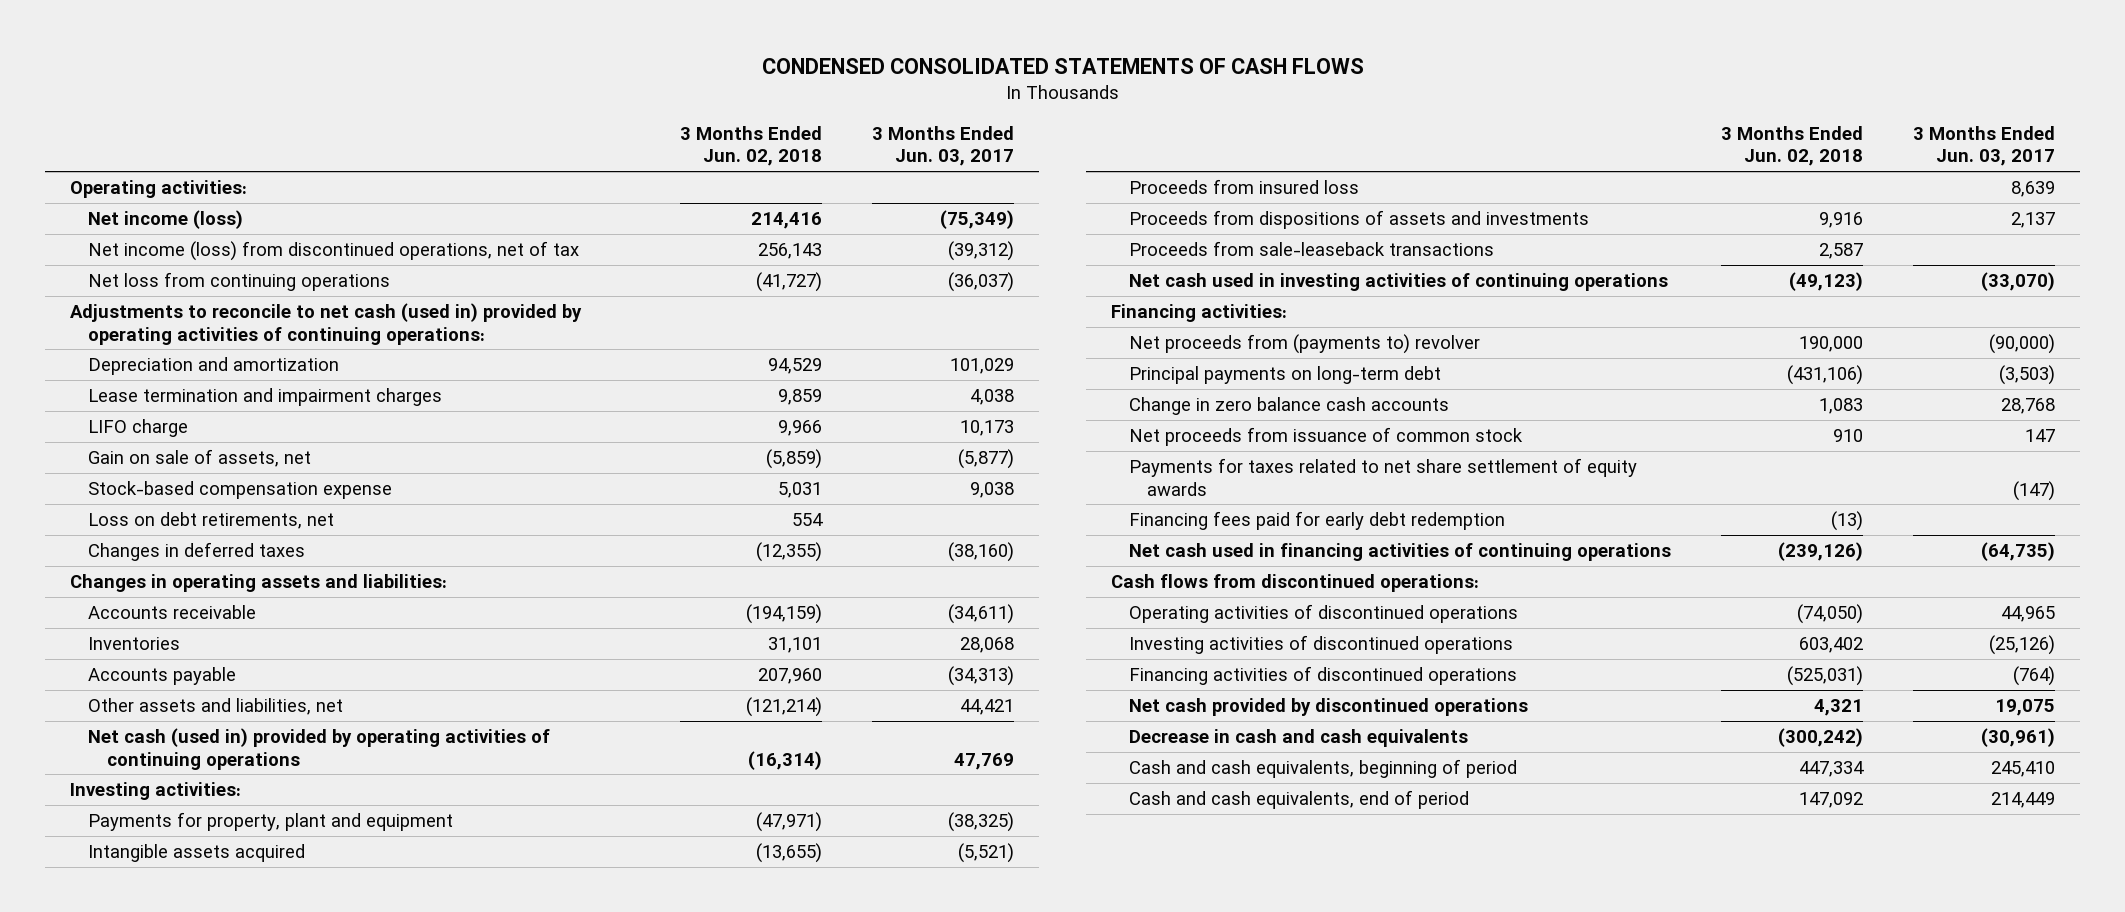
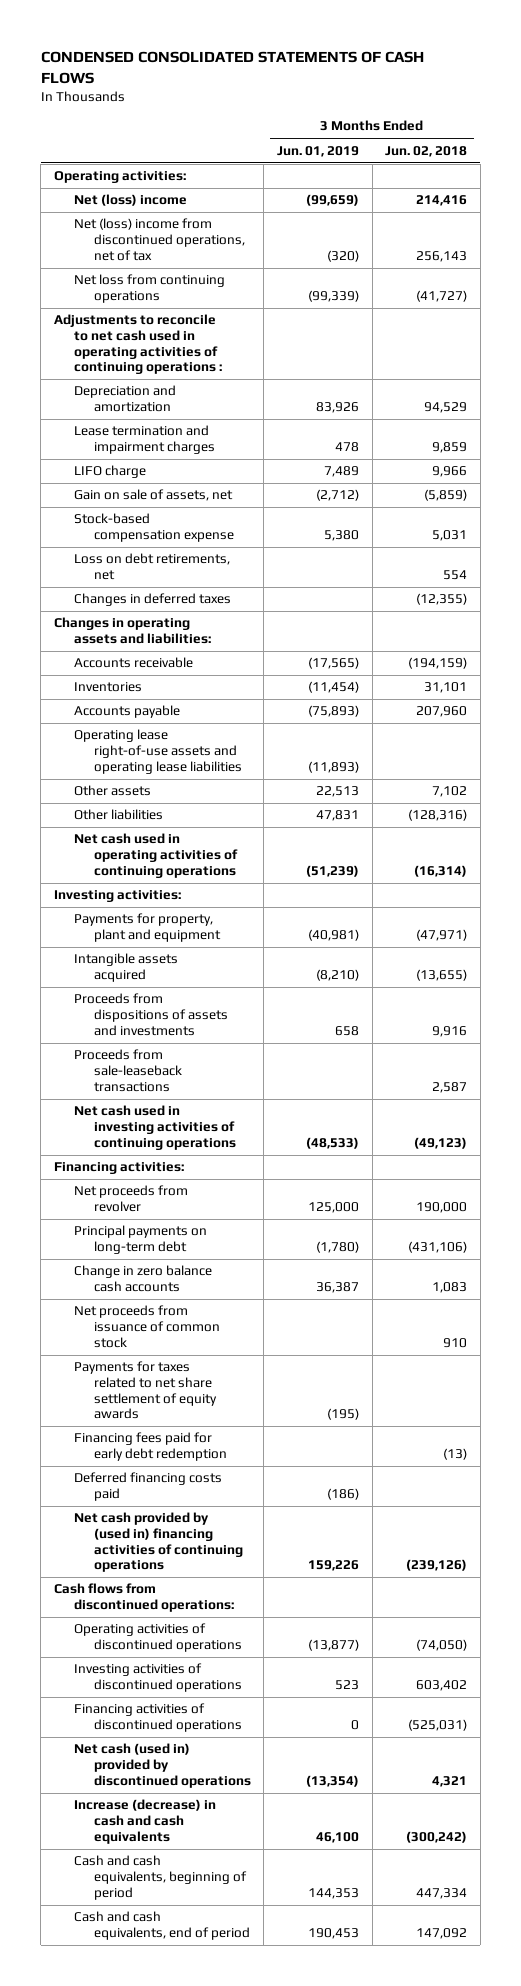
- | 3 Months Ended Jun. 02, 2018 | 3 Months Ended Jun. 03, 2017
+ | 3 Months Ended Jun. 01, 2019 | 3 Months Ended Jun. 02, 2018
- Net income (loss) | 214,416 | (75,349)
- Net income (loss) from discontinued operations, net of tax | 256,143 | (39,312)
+ Net (loss) income | (99,659) | 214,416
+ Net (loss) income from discontinued operations, net of tax | (320) | 256,143
- Adjustments to reconcile to net cash (used in) provided by operating activities of continuing operations:
+ Adjustments to reconcile to net cash used in operating activities of continuing operations :
- Other assets and liabilities, net | (121,214) | 44,421
- Net cash (used in) provided by operating activities of continuing operations | (16,314) | 47,769
+ Operating lease right-of-use assets and operating lease liabilities | (11,893) |
+ Other assets | 22,513 | 7,102
+ Other liabilities | 47,831 | (128,316)
+ Net cash used in operating activities of continuing operations | (51,239) | (16,314)
- Proceeds from insured loss | | 8,639
- Net proceeds from (payments to) revolver | 190,000 | (90,000)
+ Net proceeds from revolver | 125,000 | 190,000
- Net cash used in financing activities of continuing operations | (239,126) | (64,735)
+ Deferred financing costs paid | (186) |
+ Net cash provided by (used in) financing activities of continuing operations | 159,226 | (239,126)
- Net cash provided by discontinued operations | 4,321 | 19,075
- Decrease in cash and cash equivalents | (300,242) | (30,961)
+ Net cash (used in) provided by discontinued operations | (13,354) | 4,321
+ Increase (decrease) in cash and cash equivalents | 46,100 | (300,242)

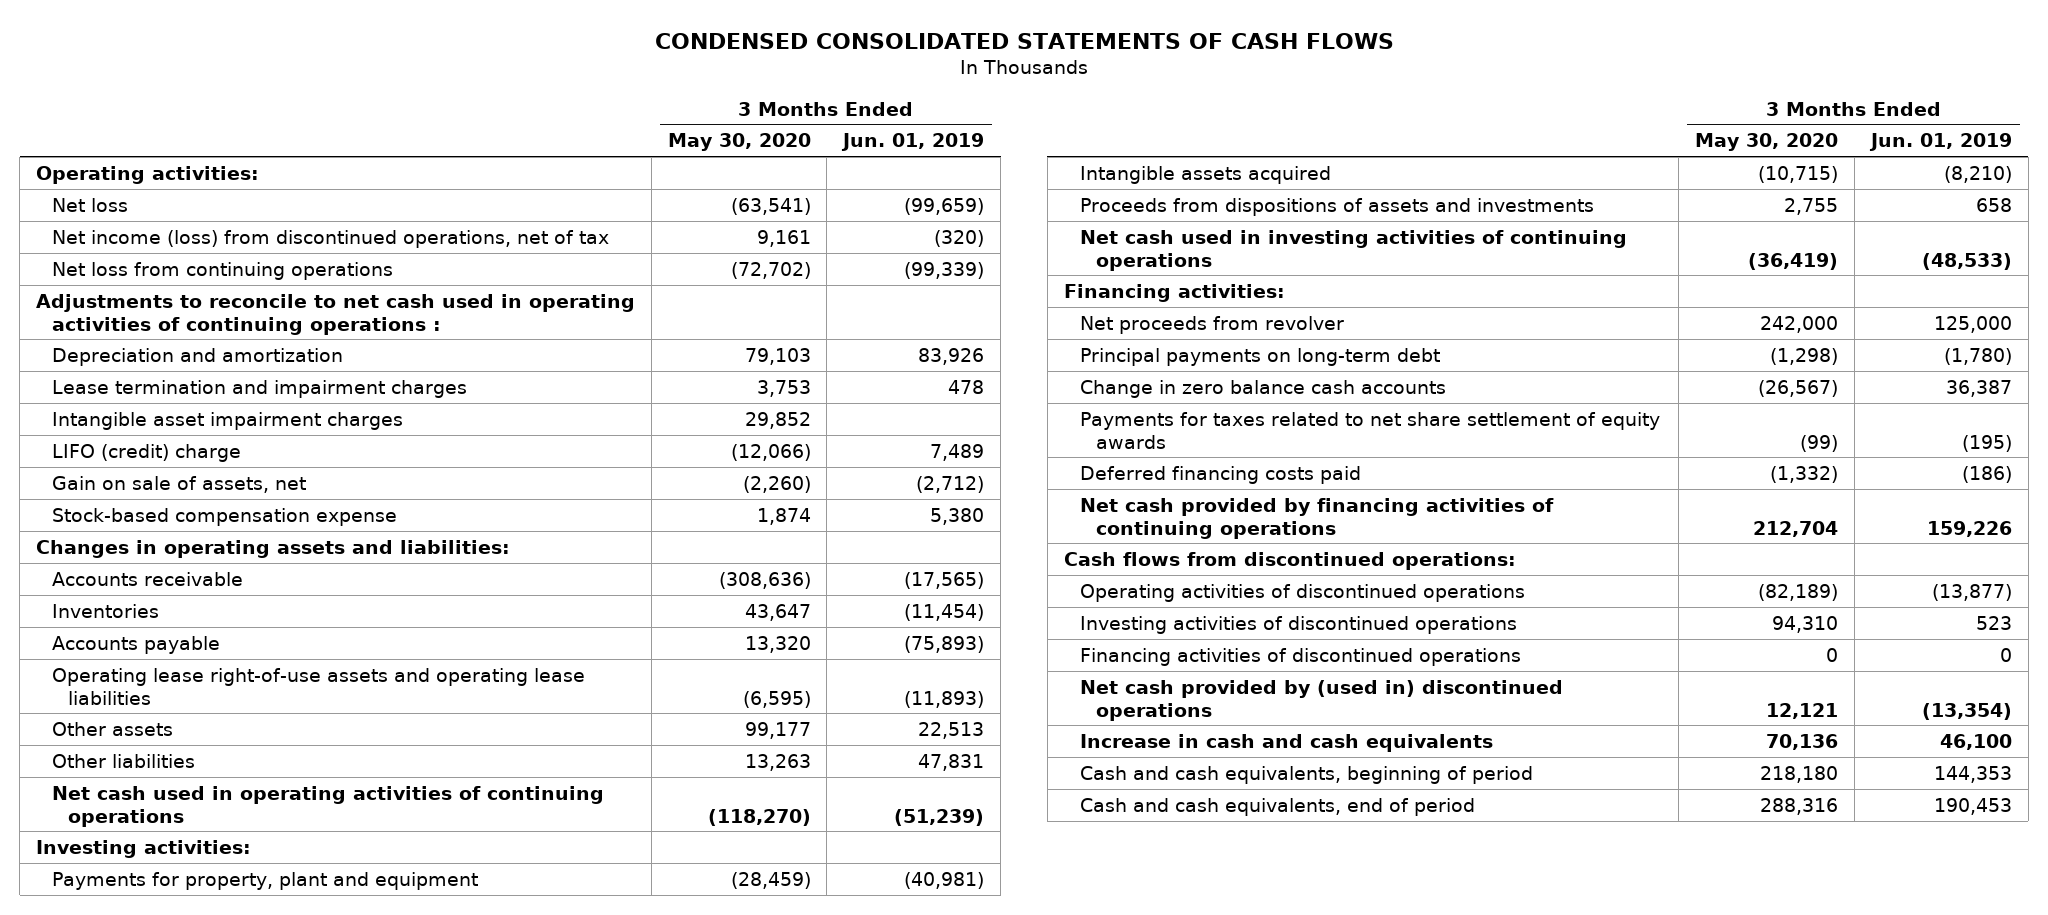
- | 3 Months Ended Jun. 01, 2019 | 3 Months Ended Jun. 02, 2018
+ | 3 Months Ended May 30, 2020 | 3 Months Ended Jun. 01, 2019
- Net (loss) income | (99,659) | 214,416
- Net (loss) income from discontinued operations, net of tax | (320) | 256,143
+ Net loss | (63,541) | (99,659)
+ Net income (loss) from discontinued operations, net of tax | 9,161 | (320)
- LIFO charge | 7,489 | 9,966
+ Intangible asset impairment charges | 29,852 |
+ LIFO (credit) charge | (12,066) | 7,489
- Loss on debt retirements, net | | 554
- Changes in deferred taxes | | (12,355)
- Proceeds from sale-leaseback transactions | | 2,587
- Net proceeds from issuance of common stock | | 910
- Financing fees paid for early debt redemption | | (13)
- Net cash provided by (used in) financing activities of continuing operations | 159,226 | (239,126)
+ Net cash provided by financing activities of continuing operations | 212,704 | 159,226
- Net cash (used in) provided by discontinued operations | (13,354) | 4,321
- Increase (decrease) in cash and cash equivalents | 46,100 | (300,242)
+ Net cash provided by (used in) discontinued operations | 12,121 | (13,354)
+ Increase in cash and cash equivalents | 70,136 | 46,100

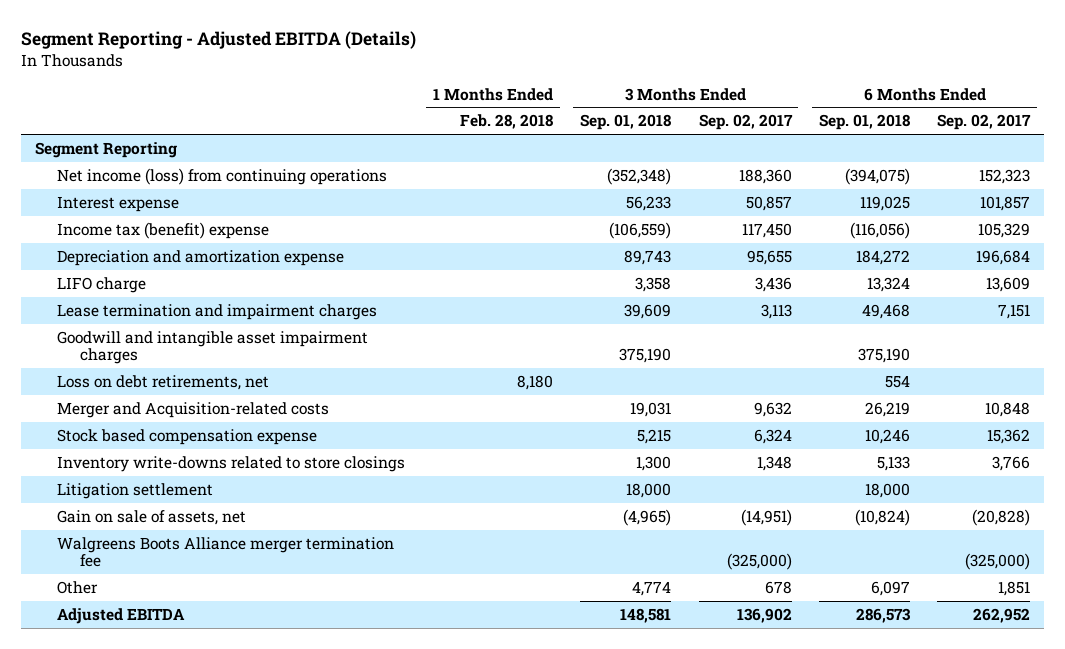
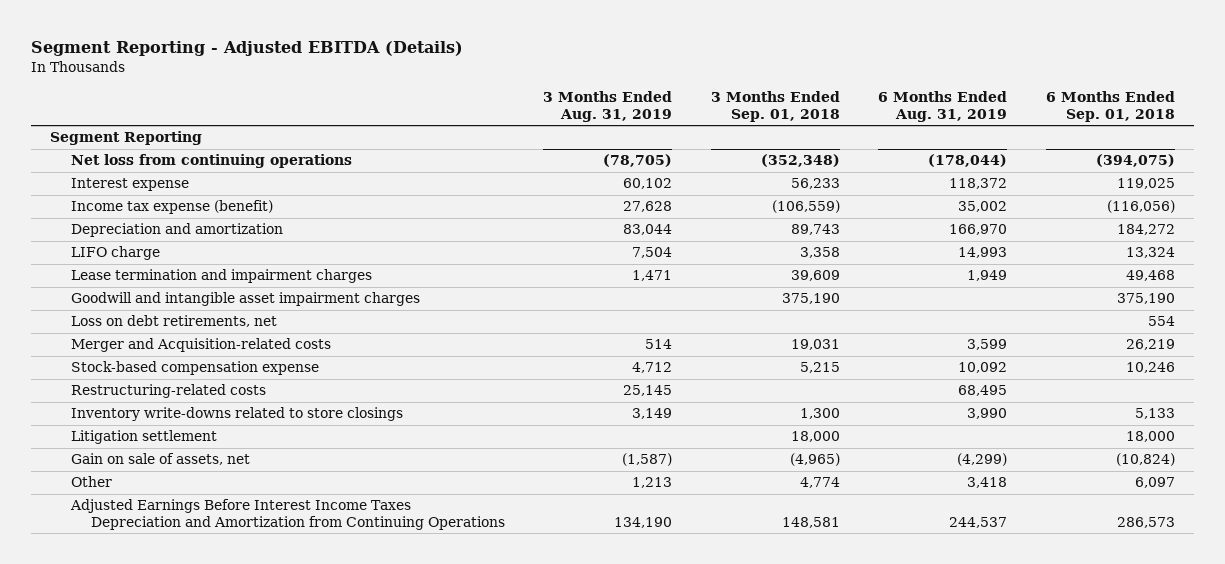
- | 1 Months Ended Feb. 28, 2018 | 3 Months Ended Sep. 01, 2018 | 3 Months Ended Sep. 02, 2017 | 6 Months Ended Sep. 01, 2018 | 6 Months Ended Sep. 02, 2017
+ | 3 Months Ended Aug. 31, 2019 | 3 Months Ended Sep. 01, 2018 | 6 Months Ended Aug. 31, 2019 | 6 Months Ended Sep. 01, 2018
- Net income (loss) from continuing operations | | (352,348) | 188,360 | (394,075) | 152,323
+ Net loss from continuing operations | (78,705) | (352,348) | (178,044) | (394,075)
- Income tax (benefit) expense | | (106,559) | 117,450 | (116,056) | 105,329
- Depreciation and amortization expense | | 89,743 | 95,655 | 184,272 | 196,684
+ Income tax expense (benefit) | 27,628 | (106,559) | 35,002 | (116,056)
+ Depreciation and amortization | 83,044 | 89,743 | 166,970 | 184,272
- Stock based compensation expense | | 5,215 | 6,324 | 10,246 | 15,362
+ Stock-based compensation expense | 4,712 | 5,215 | 10,092 | 10,246
+ Restructuring-related costs | 25,145 | | 68,495 |
- Walgreens Boots Alliance merger termination fee | | | (325,000) | | (325,000)
- Adjusted EBITDA | | 148,581 | 136,902 | 286,573 | 262,952
+ Adjusted Earnings Before Interest Income Taxes Depreciation and Amortization from Continuing Operations | 134,190 | 148,581 | 244,537 | 286,573

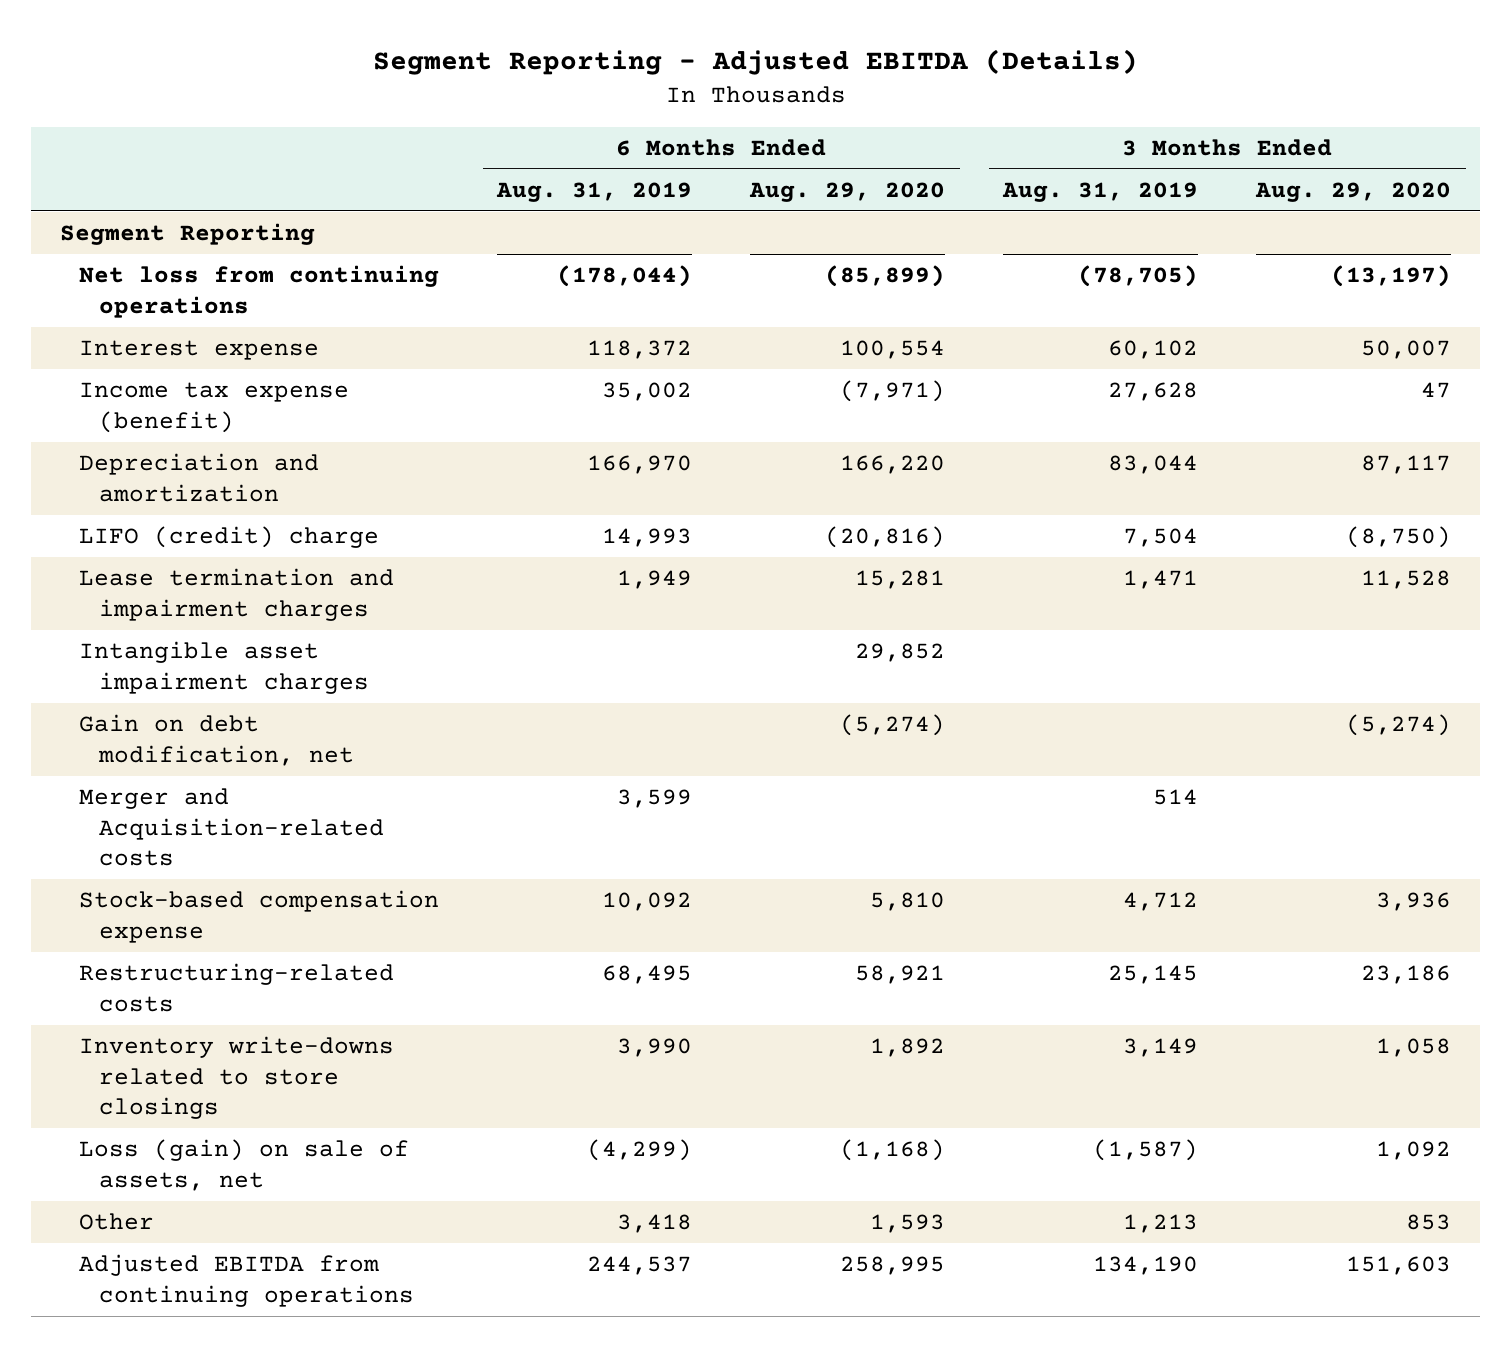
- | 3 Months Ended Aug. 31, 2019 | 3 Months Ended Sep. 01, 2018 | 6 Months Ended Aug. 31, 2019 | 6 Months Ended Sep. 01, 2018
+ | 6 Months Ended Aug. 31, 2019 | 6 Months Ended Aug. 29, 2020 | 3 Months Ended Aug. 31, 2019 | 3 Months Ended Aug. 29, 2020
- LIFO charge | 7,504 | 3,358 | 14,993 | 13,324
+ LIFO (credit) charge | 14,993 | (20,816) | 7,504 | (8,750)
- Goodwill and intangible asset impairment charges | | 375,190 | | 375,190
- Loss on debt retirements, net | | | | 554
+ Intangible asset impairment charges | | 29,852 | |
+ Gain on debt modification, net | | (5,274) | | (5,274)
- Litigation settlement | | 18,000 | | 18,000
- Gain on sale of assets, net | (1,587) | (4,965) | (4,299) | (10,824)
+ Loss (gain) on sale of assets, net | (4,299) | (1,168) | (1,587) | 1,092
- Adjusted Earnings Before Interest Income Taxes Depreciation and Amortization from Continuing Operations | 134,190 | 148,581 | 244,537 | 286,573
+ Adjusted EBITDA from continuing operations | 244,537 | 258,995 | 134,190 | 151,603

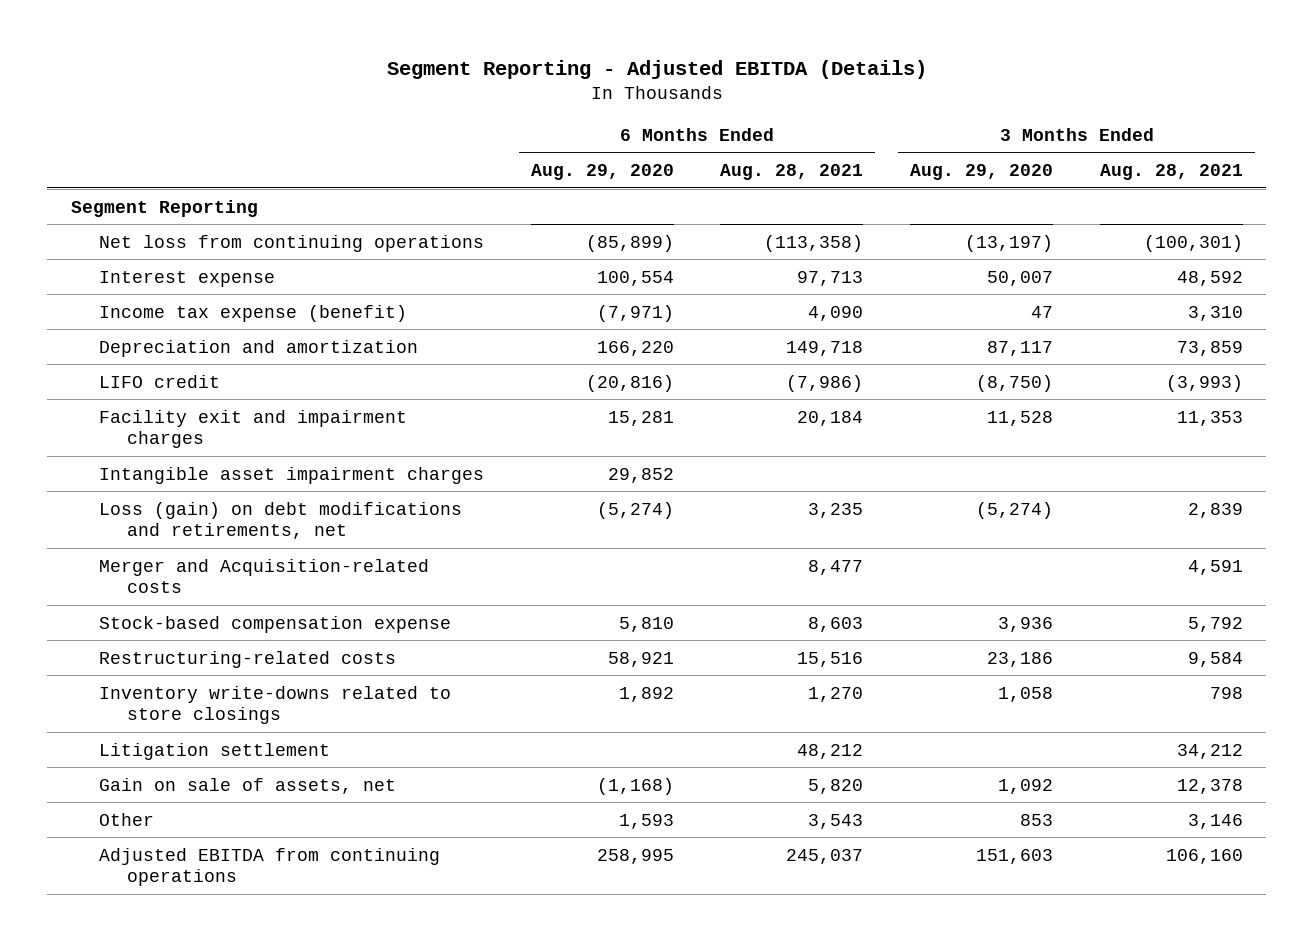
- | 6 Months Ended Aug. 31, 2019 | 6 Months Ended Aug. 29, 2020 | 3 Months Ended Aug. 31, 2019 | 3 Months Ended Aug. 29, 2020
+ | 6 Months Ended Aug. 29, 2020 | 6 Months Ended Aug. 28, 2021 | 3 Months Ended Aug. 29, 2020 | 3 Months Ended Aug. 28, 2021
- LIFO (credit) charge | 14,993 | (20,816) | 7,504 | (8,750)
- Lease termination and impairment charges | 1,949 | 15,281 | 1,471 | 11,528
+ LIFO credit | (20,816) | (7,986) | (8,750) | (3,993)
+ Facility exit and impairment charges | 15,281 | 20,184 | 11,528 | 11,353
- Gain on debt modification, net | | (5,274) | | (5,274)
+ Loss (gain) on debt modifications and retirements, net | (5,274) | 3,235 | (5,274) | 2,839
- Loss (gain) on sale of assets, net | (4,299) | (1,168) | (1,587) | 1,092
+ Litigation settlement | | 48,212 | | 34,212
+ Gain on sale of assets, net | (1,168) | 5,820 | 1,092 | 12,378

